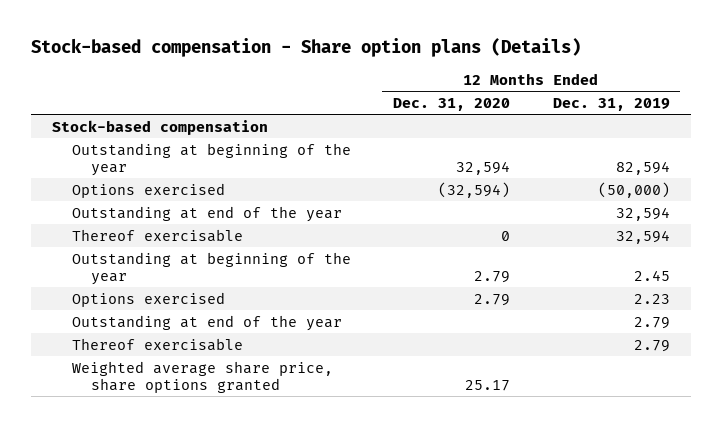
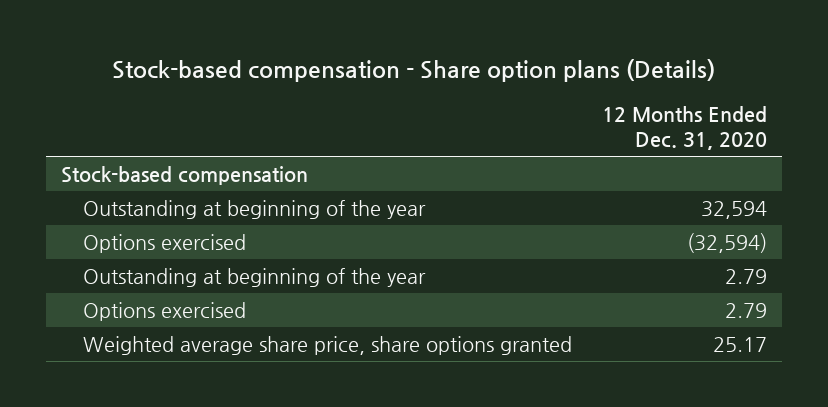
- | 12 Months Ended Dec. 31, 2020 | 12 Months Ended Dec. 31, 2019
+ | 12 Months Ended Dec. 31, 2020
- Outstanding at end of the year | | 32,594
- Thereof exercisable | 0 | 32,594
- Outstanding at end of the year | | 2.79
- Thereof exercisable | | 2.79

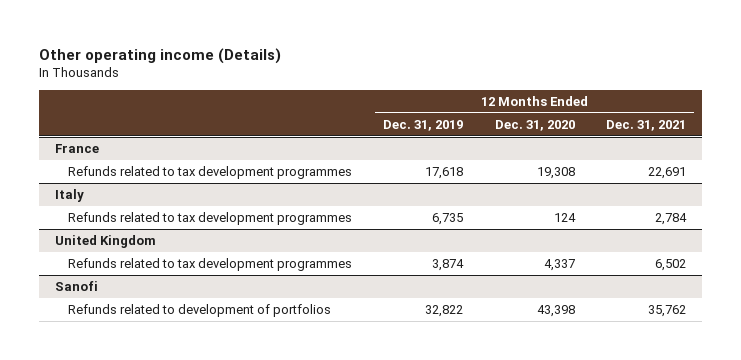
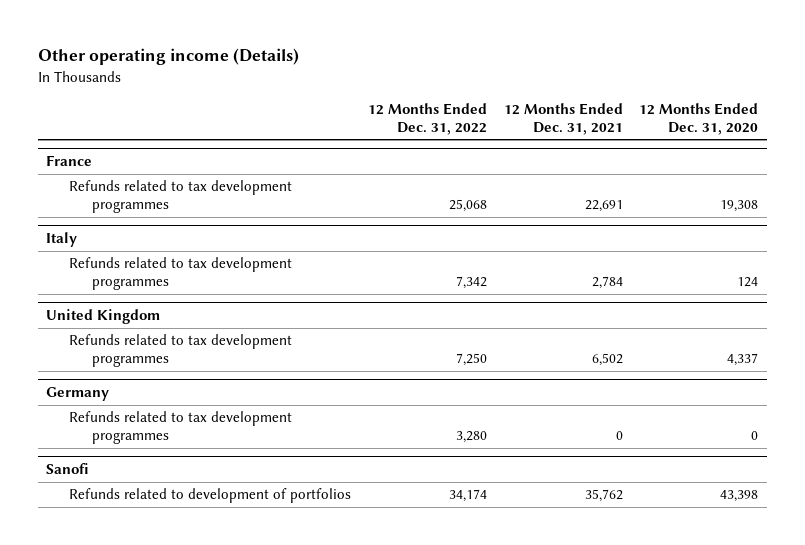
- | 12 Months Ended Dec. 31, 2019 | 12 Months Ended Dec. 31, 2020 | 12 Months Ended Dec. 31, 2021
+ | 12 Months Ended Dec. 31, 2022 | 12 Months Ended Dec. 31, 2021 | 12 Months Ended Dec. 31, 2020
+ Germany
+ Refunds related to tax development programmes | 3,280 | 0 | 0

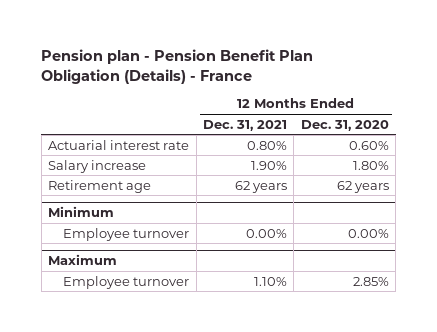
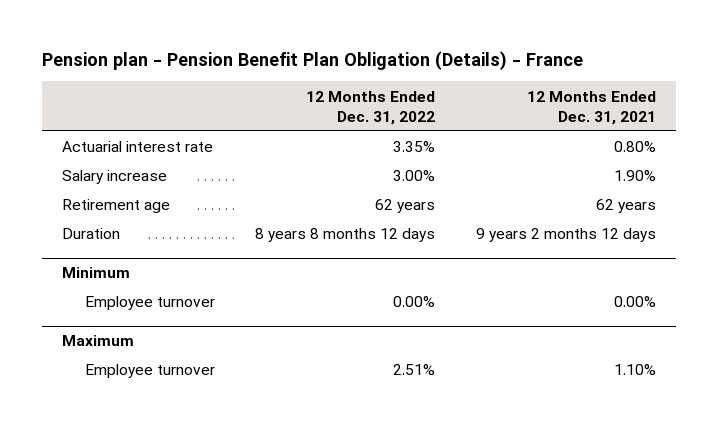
- | 12 Months Ended Dec. 31, 2021 | 12 Months Ended Dec. 31, 2020
+ | 12 Months Ended Dec. 31, 2022 | 12 Months Ended Dec. 31, 2021
+ Duration | 8 years 8 months 12 days | 9 years 2 months 12 days

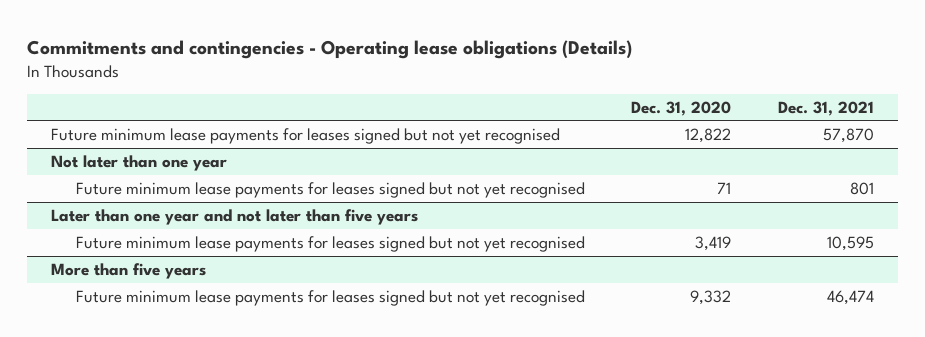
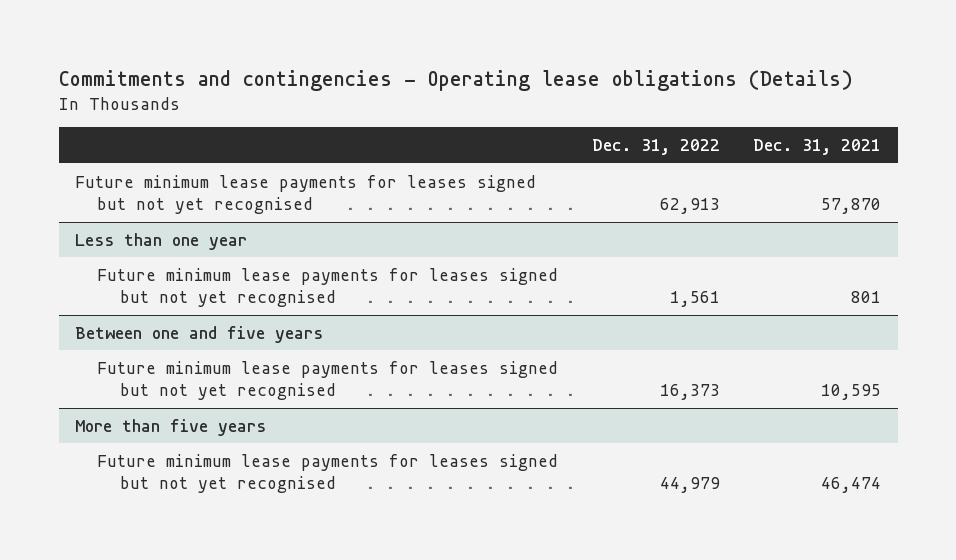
- | Dec. 31, 2020 | Dec. 31, 2021
+ | Dec. 31, 2022 | Dec. 31, 2021
- Not later than one year
+ Less than one year
- Later than one year and not later than five years
+ Between one and five years

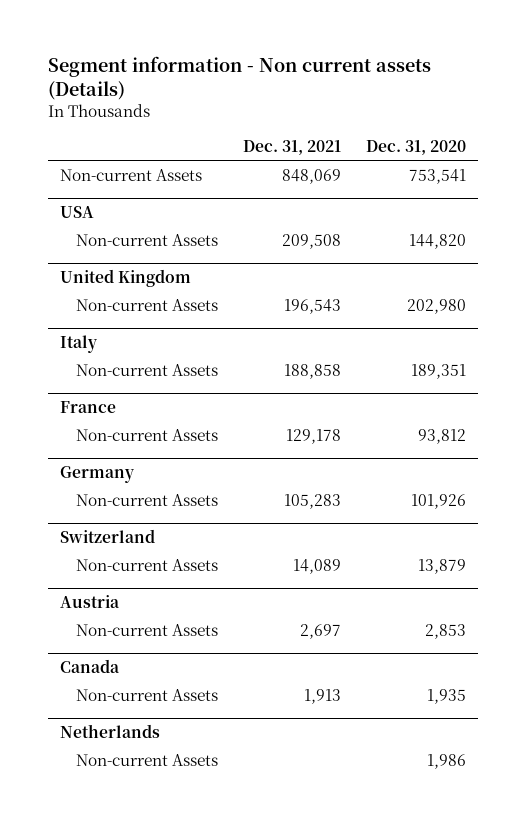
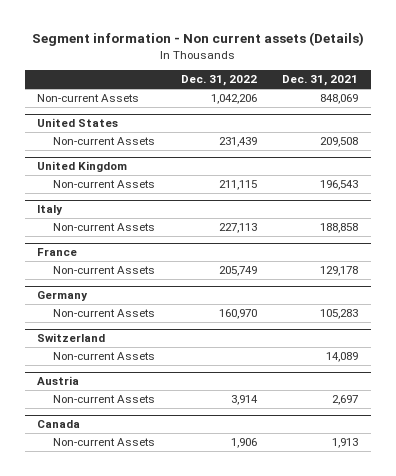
- | Dec. 31, 2021 | Dec. 31, 2020
+ | Dec. 31, 2022 | Dec. 31, 2021
- USA
+ United States
- Netherlands
- Non-current Assets | | 1,986

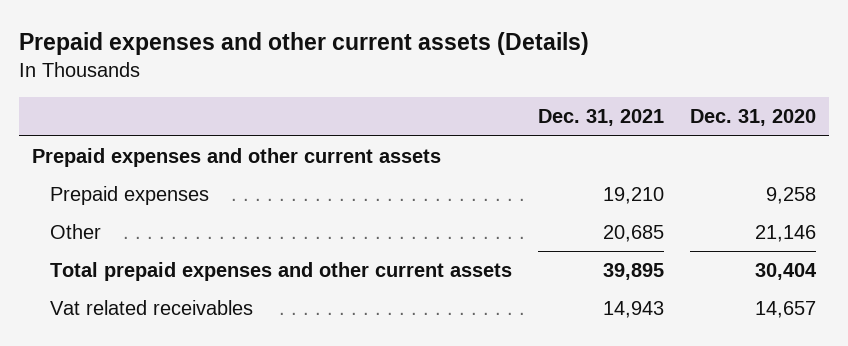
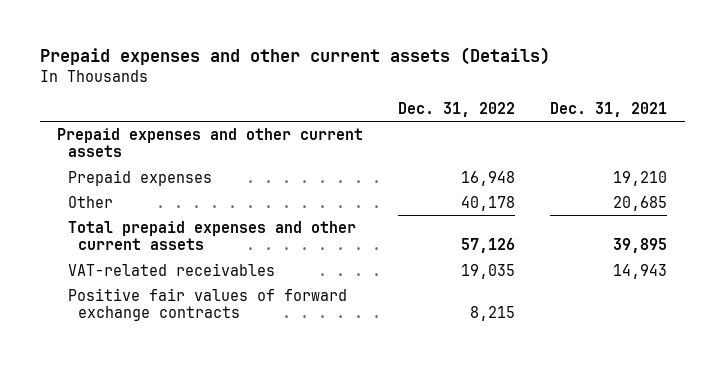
- | Dec. 31, 2021 | Dec. 31, 2020
+ | Dec. 31, 2022 | Dec. 31, 2021
- Vat related receivables | 14,943 | 14,657
+ VAT-related receivables | 19,035 | 14,943
+ Positive fair values of forward exchange contracts | 8,215 |

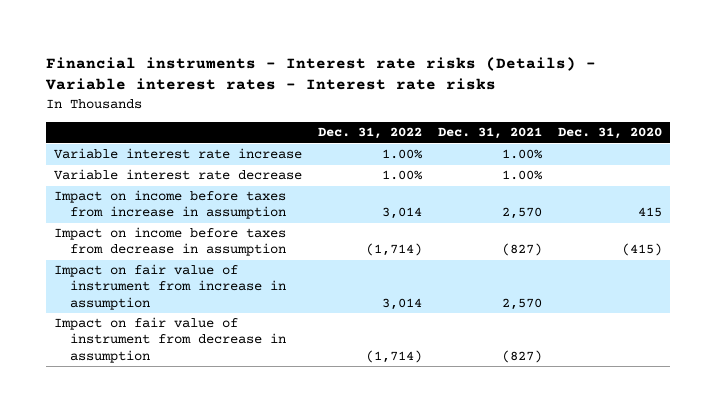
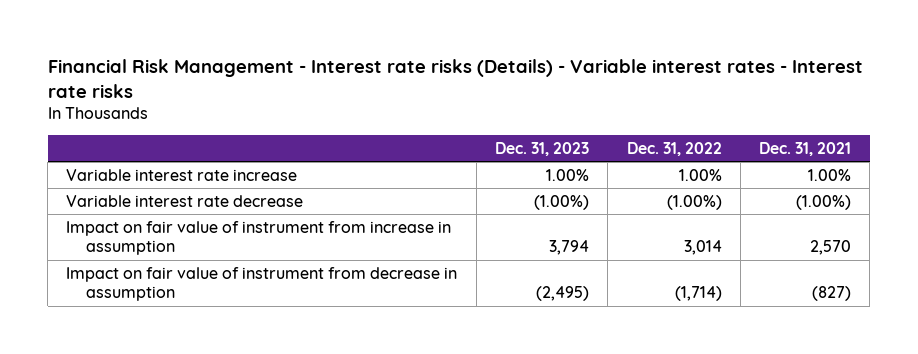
- Financial instruments - Interest rate risks (Details) - Variable interest rates - Interest rate risks
+ Financial Risk Management - Interest rate risks (Details) - Variable interest rates - Interest rate risks
- | Dec. 31, 2022 | Dec. 31, 2021 | Dec. 31, 2020
+ | Dec. 31, 2023 | Dec. 31, 2022 | Dec. 31, 2021
- Variable interest rate decrease | 1.00% | 1.00% |
- Impact on income before taxes from increase in assumption | 3,014 | 2,570 | 415
- Impact on income before taxes from decrease in assumption | (1,714) | (827) | (415)
+ Variable interest rate decrease | (1.00%) | (1.00%) | (1.00%)

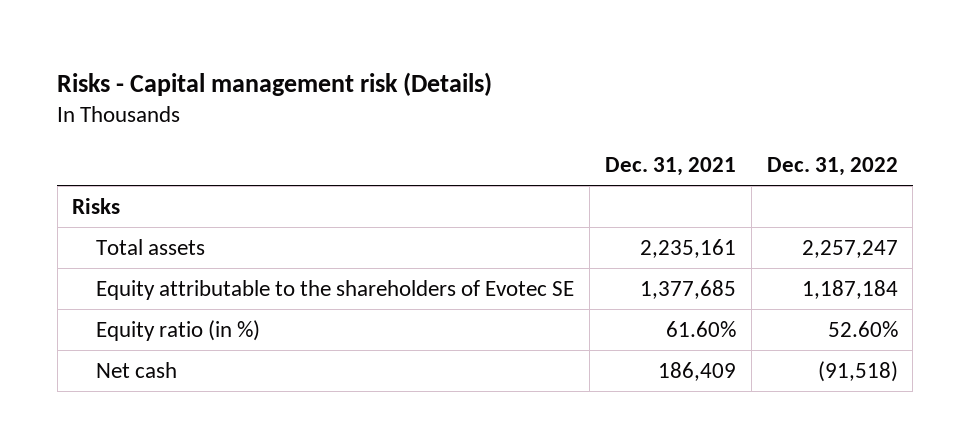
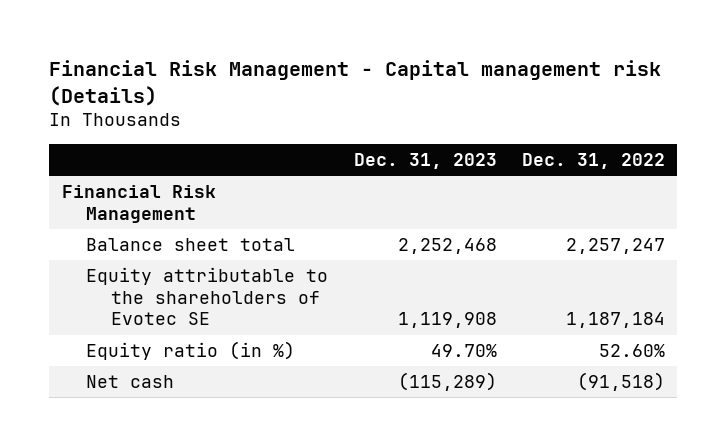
- Risks - Capital management risk (Details)
+ Financial Risk Management - Capital management risk (Details)
- | Dec. 31, 2021 | Dec. 31, 2022
+ | Dec. 31, 2023 | Dec. 31, 2022
- Risks
- Total assets | 2,235,161 | 2,257,247
+ Financial Risk Management
+ Balance sheet total | 2,252,468 | 2,257,247

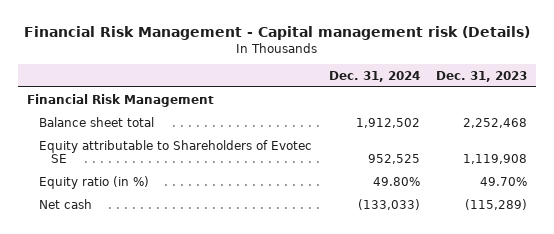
- | Dec. 31, 2023 | Dec. 31, 2022
+ | Dec. 31, 2024 | Dec. 31, 2023
- Equity attributable to the shareholders of Evotec SE | 1,119,908 | 1,187,184
+ Equity attributable to Shareholders of Evotec SE | 952,525 | 1,119,908

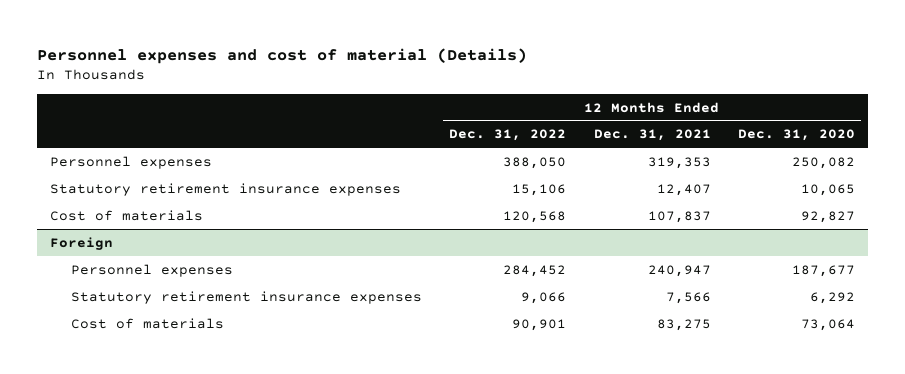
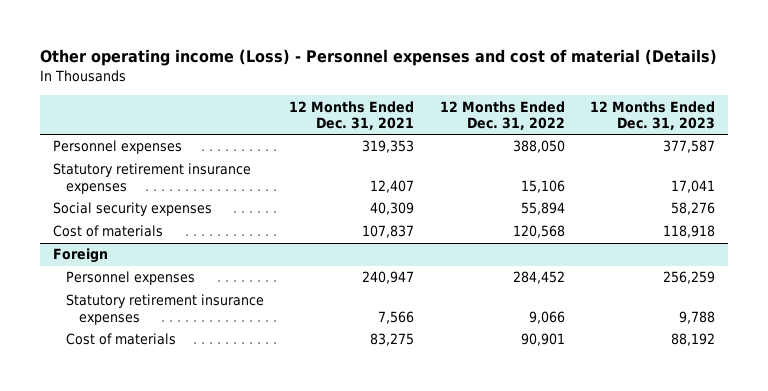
- Personnel expenses and cost of material (Details)
+ Other operating income (Loss) - Personnel expenses and cost of material (Details)
- | 12 Months Ended Dec. 31, 2022 | 12 Months Ended Dec. 31, 2021 | 12 Months Ended Dec. 31, 2020
+ | 12 Months Ended Dec. 31, 2021 | 12 Months Ended Dec. 31, 2022 | 12 Months Ended Dec. 31, 2023
+ Social security expenses | 40,309 | 55,894 | 58,276

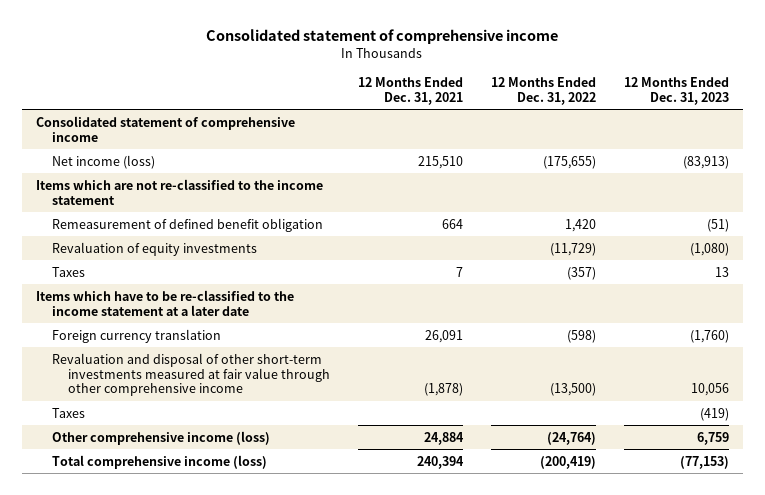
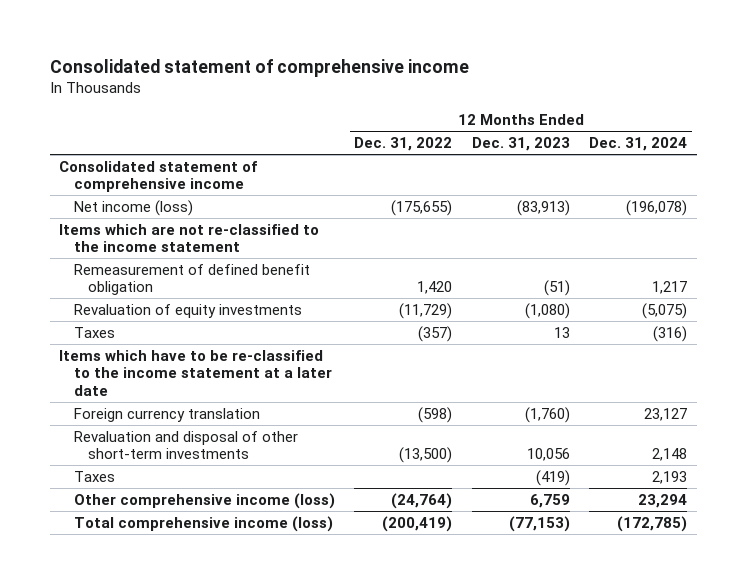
- | 12 Months Ended Dec. 31, 2021 | 12 Months Ended Dec. 31, 2022 | 12 Months Ended Dec. 31, 2023
+ | 12 Months Ended Dec. 31, 2022 | 12 Months Ended Dec. 31, 2023 | 12 Months Ended Dec. 31, 2024
- Revaluation and disposal of other short-term investments measured at fair value through other comprehensive income | (1,878) | (13,500) | 10,056
+ Revaluation and disposal of other short-term investments | (13,500) | 10,056 | 2,148

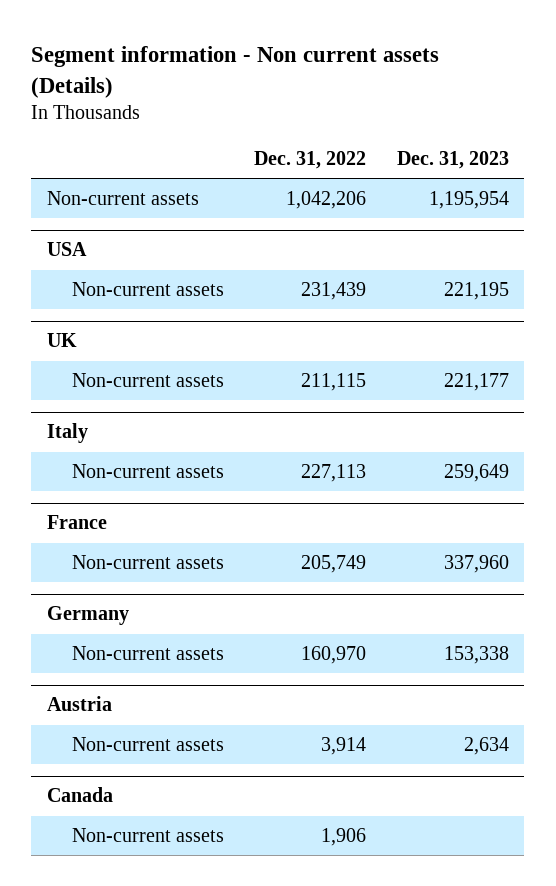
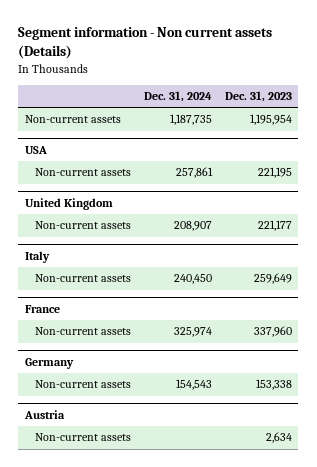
- | Dec. 31, 2022 | Dec. 31, 2023
+ | Dec. 31, 2024 | Dec. 31, 2023
- UK
+ United Kingdom
- Canada
- Non-current assets | 1,906 |

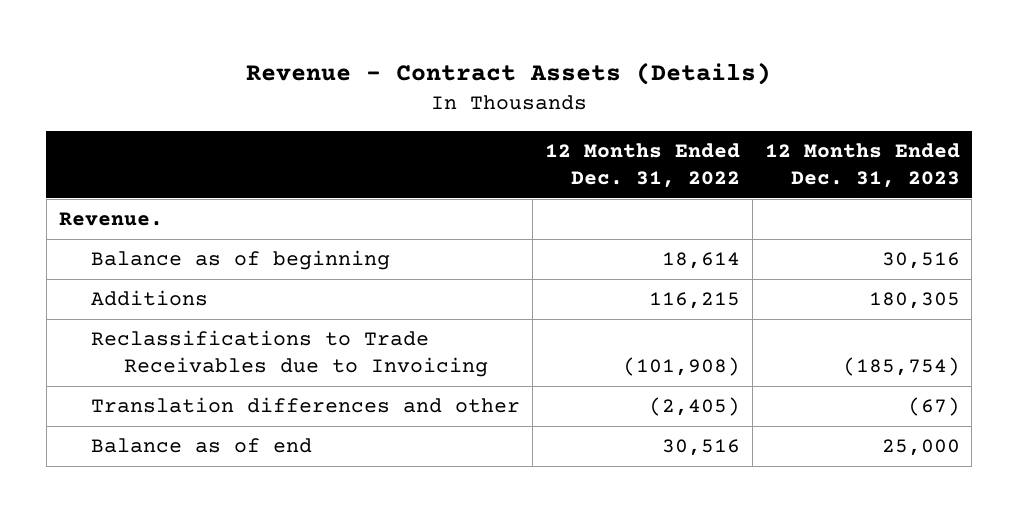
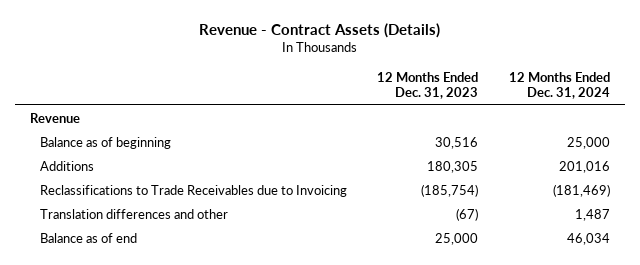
- | 12 Months Ended Dec. 31, 2022 | 12 Months Ended Dec. 31, 2023
+ | 12 Months Ended Dec. 31, 2023 | 12 Months Ended Dec. 31, 2024
- Revenue.
+ Revenue

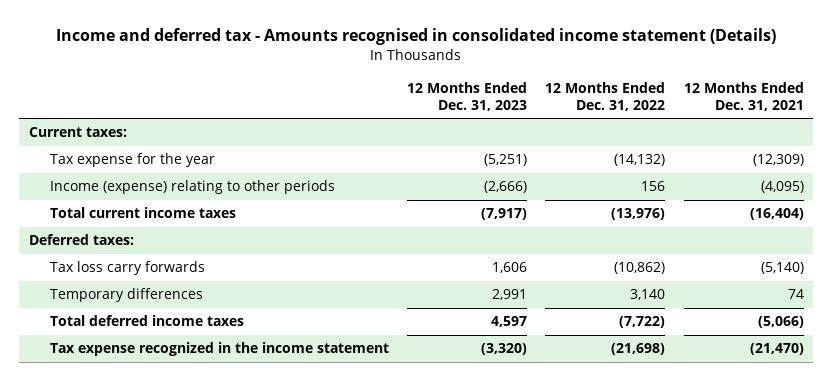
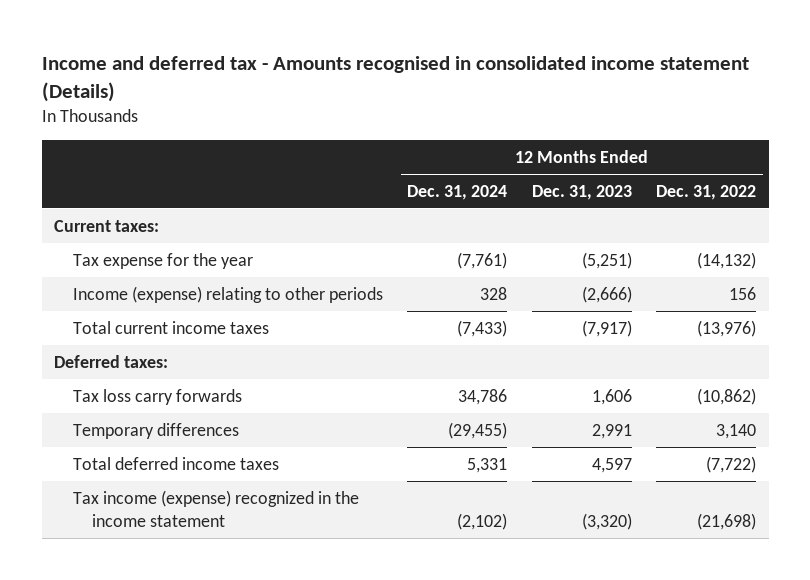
- | 12 Months Ended Dec. 31, 2023 | 12 Months Ended Dec. 31, 2022 | 12 Months Ended Dec. 31, 2021
+ | 12 Months Ended Dec. 31, 2024 | 12 Months Ended Dec. 31, 2023 | 12 Months Ended Dec. 31, 2022
- Tax expense recognized in the income statement | (3,320) | (21,698) | (21,470)
+ Tax income (expense) recognized in the income statement | (2,102) | (3,320) | (21,698)

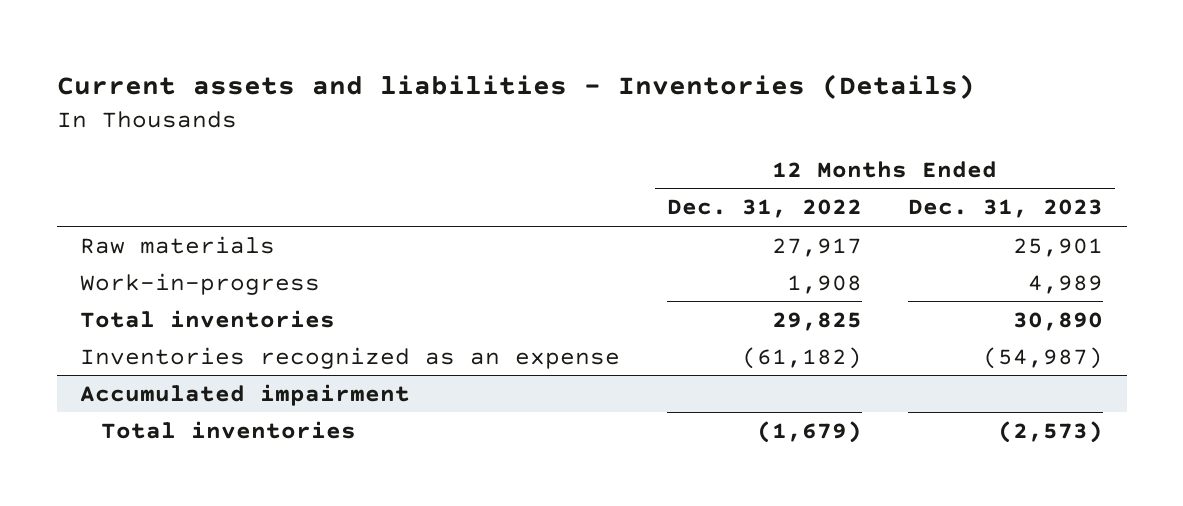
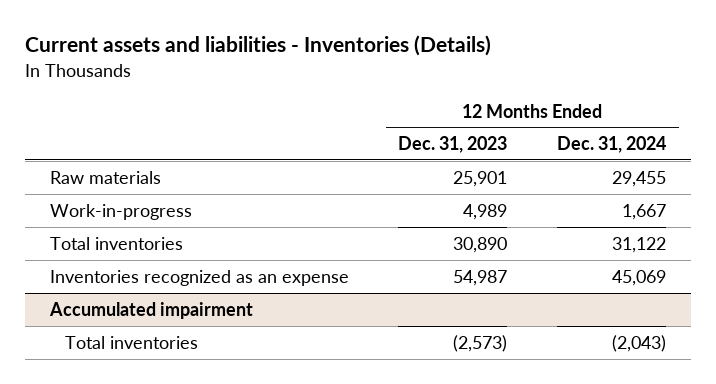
- | 12 Months Ended Dec. 31, 2022 | 12 Months Ended Dec. 31, 2023
+ | 12 Months Ended Dec. 31, 2023 | 12 Months Ended Dec. 31, 2024
- Inventories recognized as an expense | (61,182) | (54,987)
+ Inventories recognized as an expense | 54,987 | 45,069

